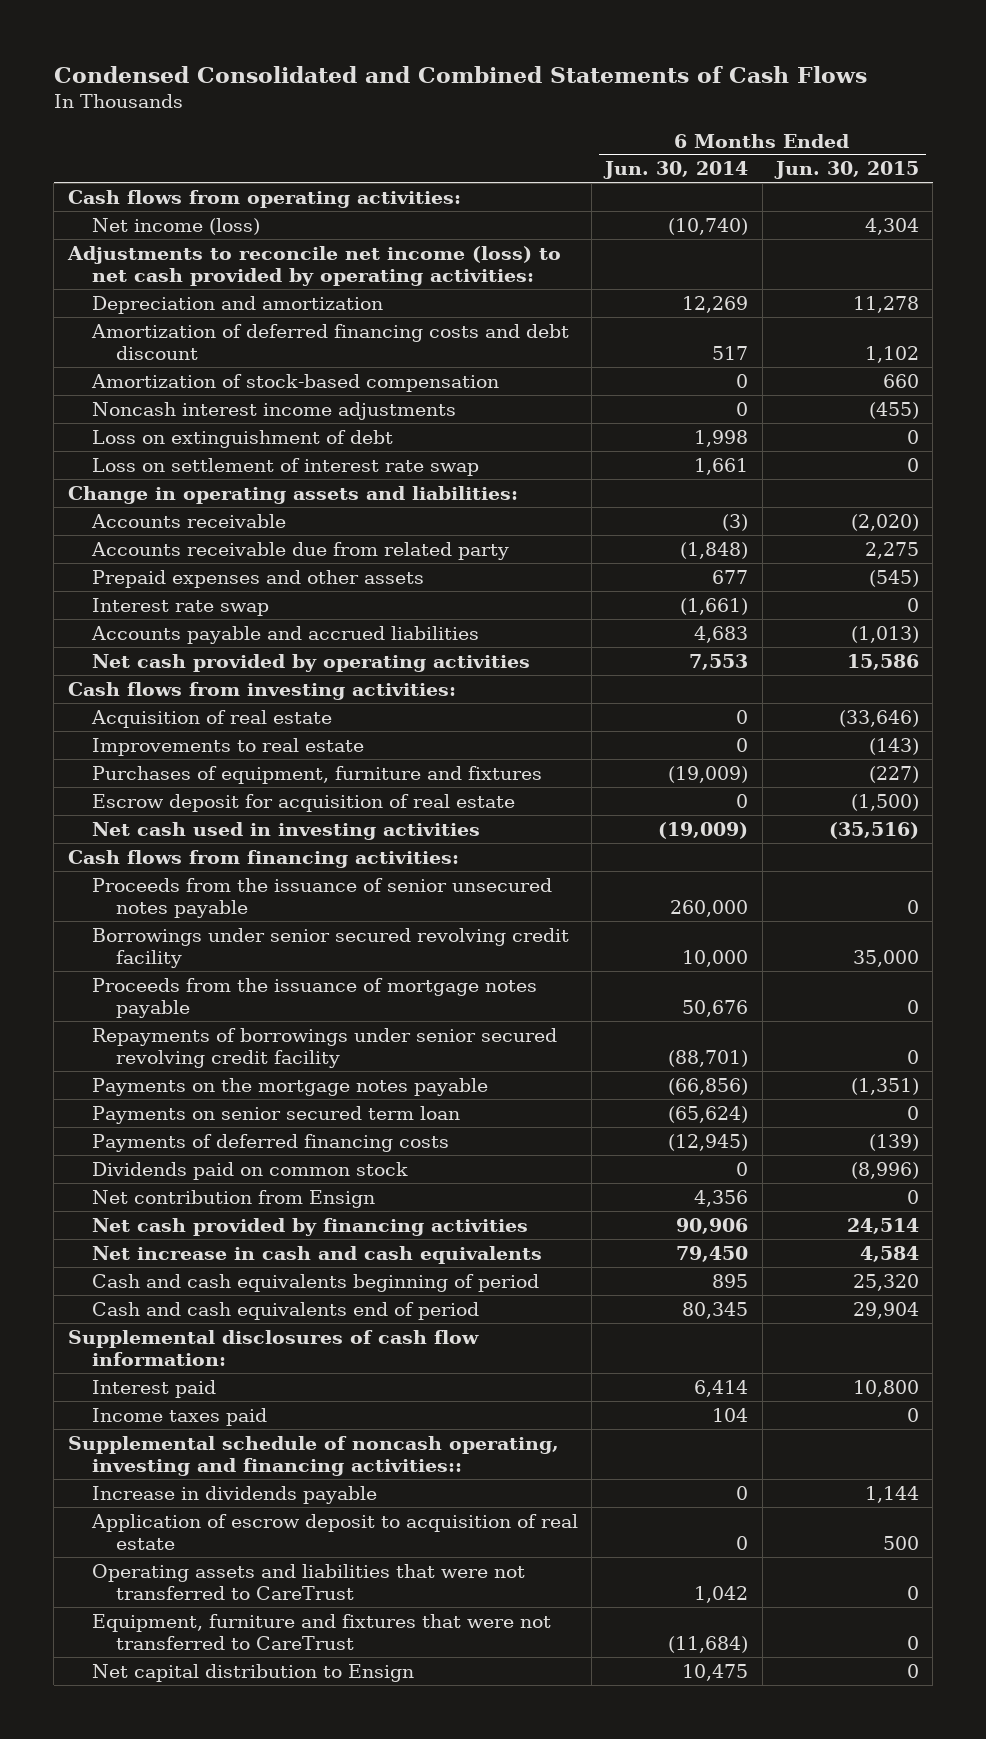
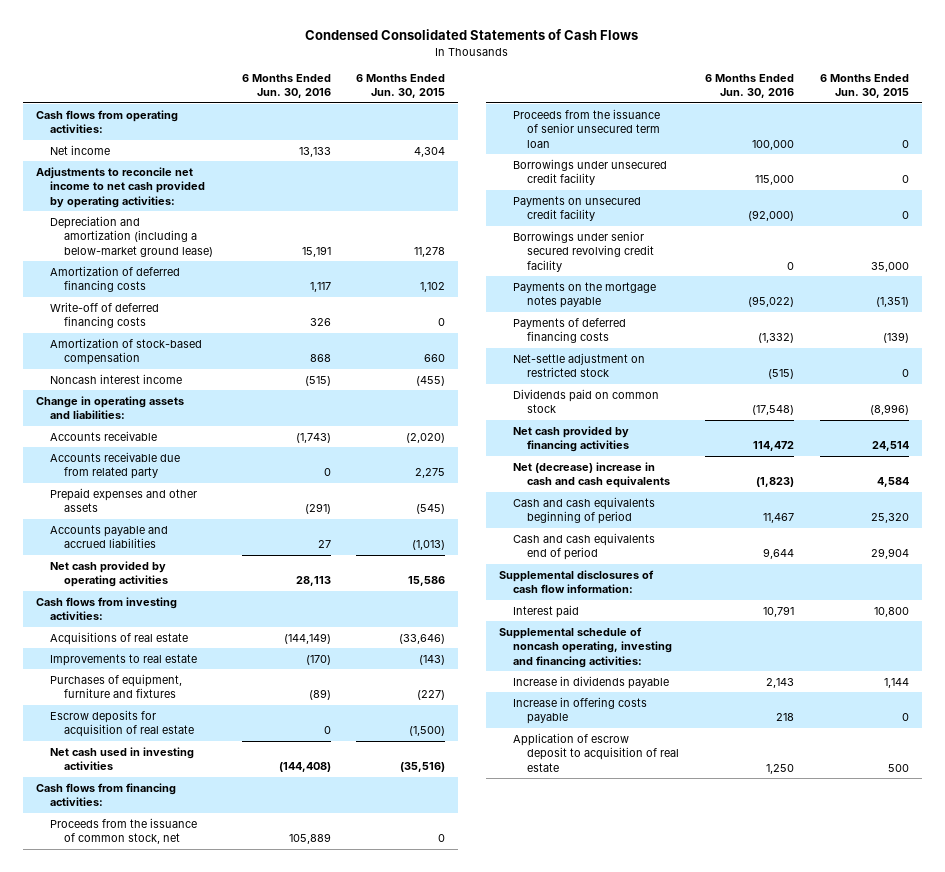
- Condensed Consolidated and Combined Statements of Cash Flows
+ Condensed Consolidated Statements of Cash Flows
- | 6 Months Ended Jun. 30, 2014 | 6 Months Ended Jun. 30, 2015
+ | 6 Months Ended Jun. 30, 2016 | 6 Months Ended Jun. 30, 2015
- Net income (loss) | (10,740) | 4,304
- Adjustments to reconcile net income (loss) to net cash provided by operating activities:
- Depreciation and amortization | 12,269 | 11,278
- Amortization of deferred financing costs and debt discount | 517 | 1,102
+ Net income | 13,133 | 4,304
+ Adjustments to reconcile net income to net cash provided by operating activities:
+ Depreciation and amortization (including a below-market ground lease) | 15,191 | 11,278
+ Amortization of deferred financing costs | 1,117 | 1,102
+ Write-off of deferred financing costs | 326 | 0
- Noncash interest income adjustments | 0 | (455)
- Loss on extinguishment of debt | 1,998 | 0
- Loss on settlement of interest rate swap | 1,661 | 0
+ Noncash interest income | (515) | (455)
- Interest rate swap | (1,661) | 0
- Acquisition of real estate | 0 | (33,646)
+ Acquisitions of real estate | (144,149) | (33,646)
- Escrow deposit for acquisition of real estate | 0 | (1,500)
+ Escrow deposits for acquisition of real estate | 0 | (1,500)
- Proceeds from the issuance of senior unsecured notes payable | 260,000 | 0
+ Proceeds from the issuance of common stock, net | 105,889 | 0
+ Proceeds from the issuance of senior unsecured term loan | 100,000 | 0
+ Borrowings under unsecured credit facility | 115,000 | 0
+ Payments on unsecured credit facility | (92,000) | 0
- Proceeds from the issuance of mortgage notes payable | 50,676 | 0
- Repayments of borrowings under senior secured revolving credit facility | (88,701) | 0
- Payments on senior secured term loan | (65,624) | 0
+ Net-settle adjustment on restricted stock | (515) | 0
- Net contribution from Ensign | 4,356 | 0
- Net increase in cash and cash equivalents | 79,450 | 4,584
+ Net (decrease) increase in cash and cash equivalents | (1,823) | 4,584
- Income taxes paid | 104 | 0
- Supplemental schedule of noncash operating, investing and financing activities::
+ Supplemental schedule of noncash operating, investing and financing activities:
+ Increase in offering costs payable | 218 | 0
- Operating assets and liabilities that were not transferred to CareTrust | 1,042 | 0
- Equipment, furniture and fixtures that were not transferred to CareTrust | (11,684) | 0
- Net capital distribution to Ensign | 10,475 | 0

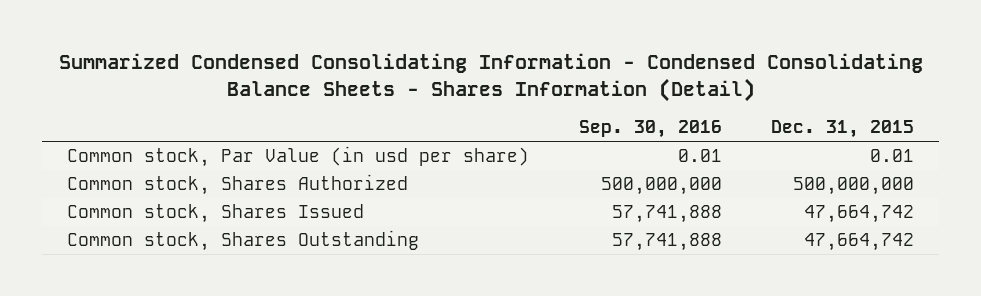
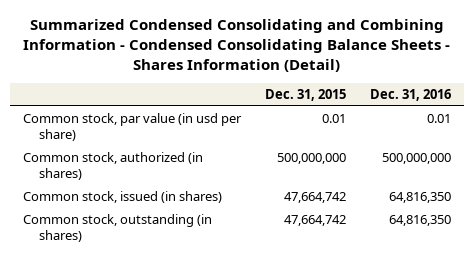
- Summarized Condensed Consolidating Information - Condensed Consolidating Balance Sheets - Shares Information (Detail)
+ Summarized Condensed Consolidating and Combining Information - Condensed Consolidating Balance Sheets - Shares Information (Detail)
- | Sep. 30, 2016 | Dec. 31, 2015
+ | Dec. 31, 2015 | Dec. 31, 2016
- Common stock, Par Value (in usd per share) | 0.01 | 0.01
- Common stock, Shares Authorized | 500,000,000 | 500,000,000
- Common stock, Shares Issued | 57,741,888 | 47,664,742
- Common stock, Shares Outstanding | 57,741,888 | 47,664,742
+ Common stock, par value (in usd per share) | 0.01 | 0.01
+ Common stock, authorized (in shares) | 500,000,000 | 500,000,000
+ Common stock, issued (in shares) | 47,664,742 | 64,816,350
+ Common stock, outstanding (in shares) | 47,664,742 | 64,816,350

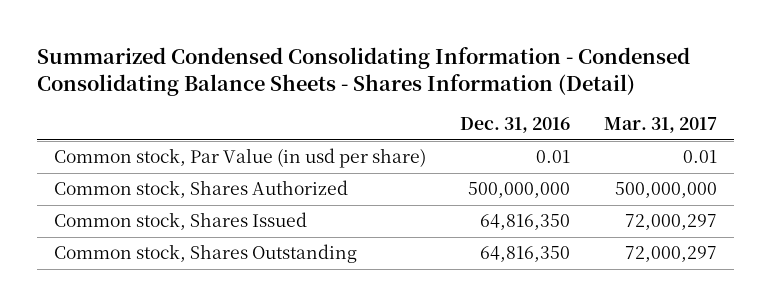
- Summarized Condensed Consolidating and Combining Information - Condensed Consolidating Balance Sheets - Shares Information (Detail)
+ Summarized Condensed Consolidating Information - Condensed Consolidating Balance Sheets - Shares Information (Detail)
- | Dec. 31, 2015 | Dec. 31, 2016
+ | Dec. 31, 2016 | Mar. 31, 2017
- Common stock, par value (in usd per share) | 0.01 | 0.01
- Common stock, authorized (in shares) | 500,000,000 | 500,000,000
- Common stock, issued (in shares) | 47,664,742 | 64,816,350
- Common stock, outstanding (in shares) | 47,664,742 | 64,816,350
+ Common stock, Par Value (in usd per share) | 0.01 | 0.01
+ Common stock, Shares Authorized | 500,000,000 | 500,000,000
+ Common stock, Shares Issued | 64,816,350 | 72,000,297
+ Common stock, Shares Outstanding | 64,816,350 | 72,000,297

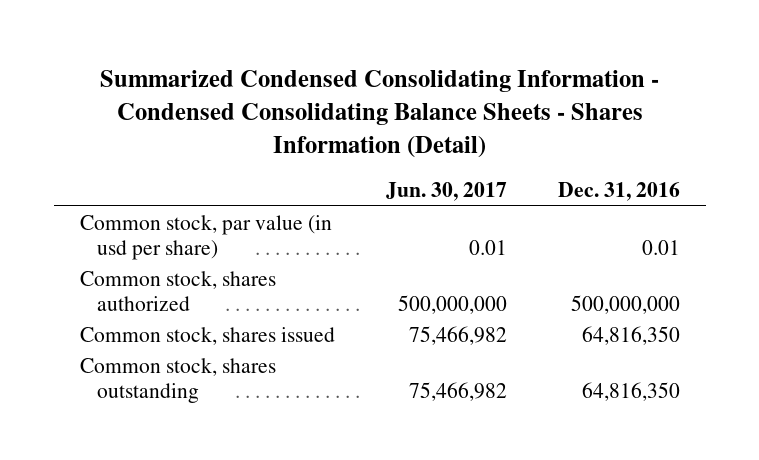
- | Dec. 31, 2016 | Mar. 31, 2017
+ | Jun. 30, 2017 | Dec. 31, 2016
- Common stock, Par Value (in usd per share) | 0.01 | 0.01
- Common stock, Shares Authorized | 500,000,000 | 500,000,000
- Common stock, Shares Issued | 64,816,350 | 72,000,297
- Common stock, Shares Outstanding | 64,816,350 | 72,000,297
+ Common stock, par value (in usd per share) | 0.01 | 0.01
+ Common stock, shares authorized | 500,000,000 | 500,000,000
+ Common stock, shares issued | 75,466,982 | 64,816,350
+ Common stock, shares outstanding | 75,466,982 | 64,816,350

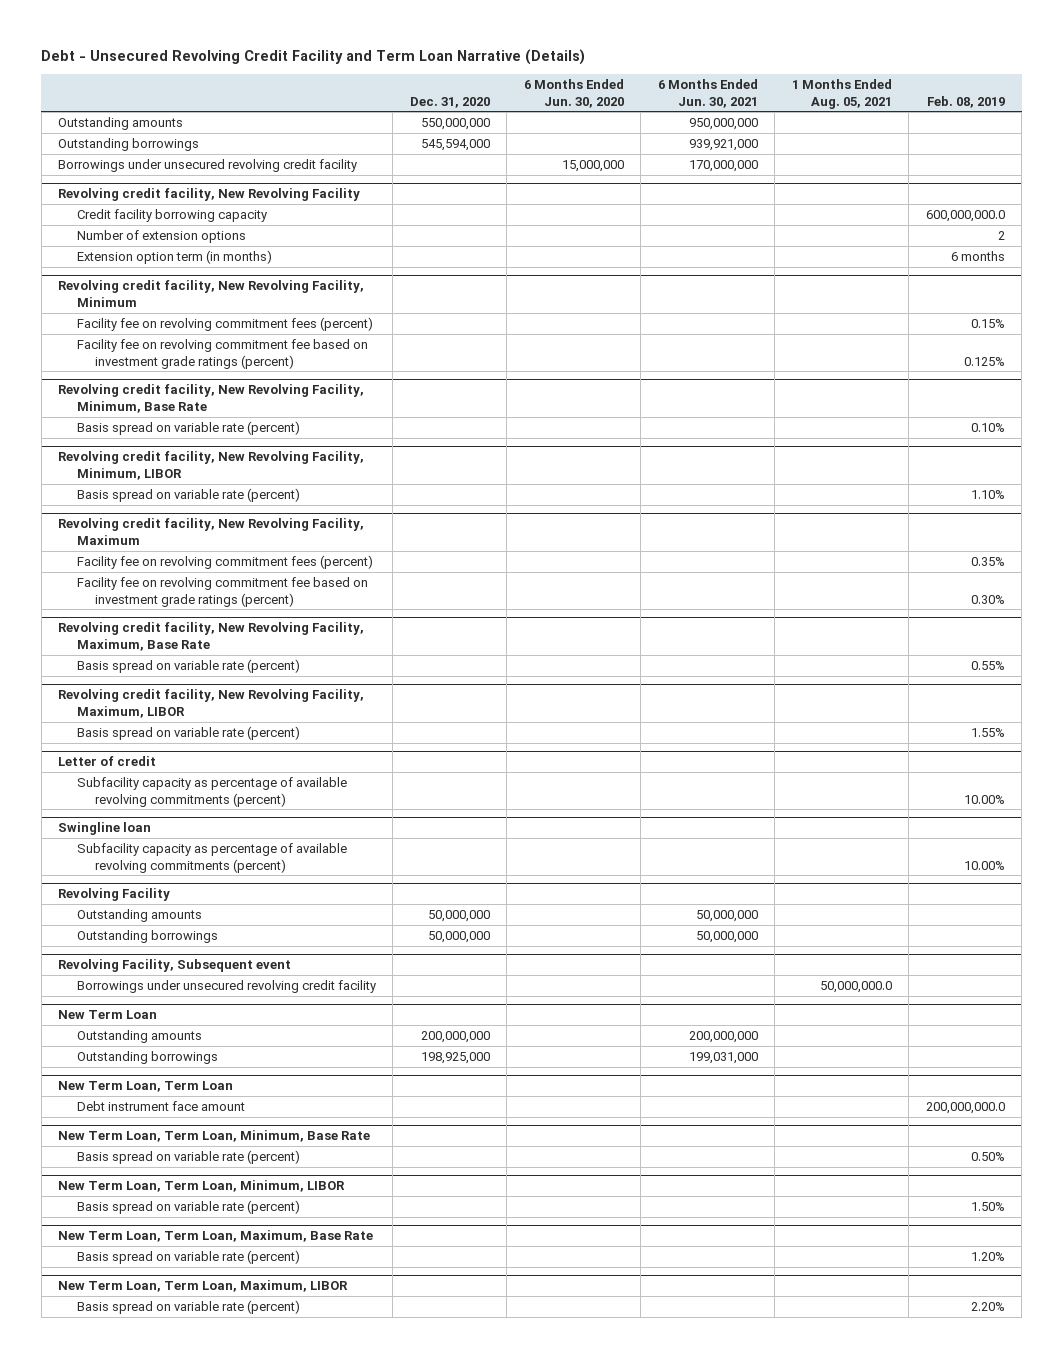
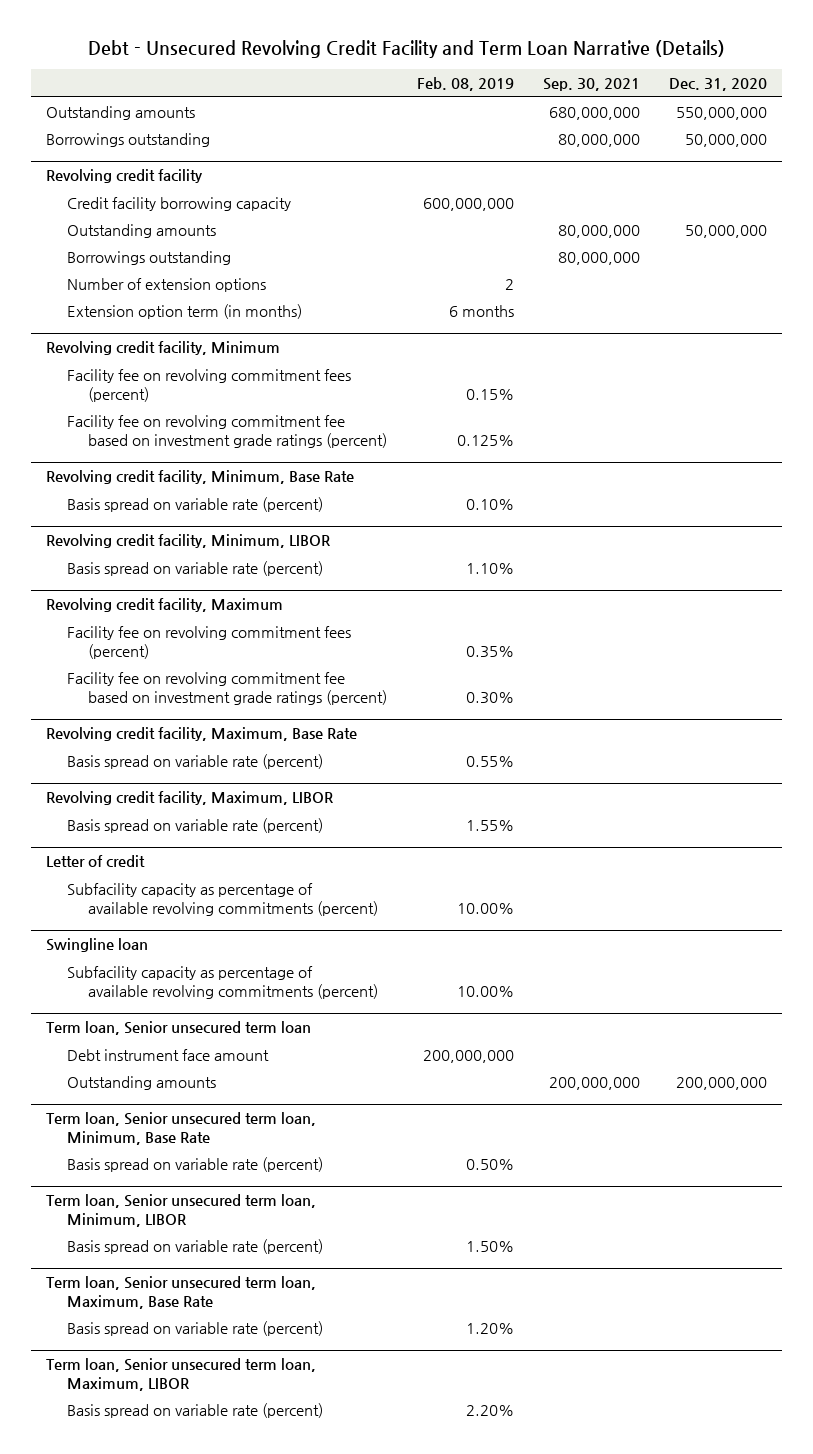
- | Dec. 31, 2020 | 6 Months Ended Jun. 30, 2020 | 6 Months Ended Jun. 30, 2021 | 1 Months Ended Aug. 05, 2021 | Feb. 08, 2019
+ | Feb. 08, 2019 | Sep. 30, 2021 | Dec. 31, 2020
- Outstanding borrowings | 545,594,000 | | 939,921,000 | |
- Borrowings under unsecured revolving credit facility | | 15,000,000 | 170,000,000 | |
- Revolving credit facility, New Revolving Facility
- Credit facility borrowing capacity | | | | | 600,000,000.0
+ Borrowings outstanding | | 80,000,000 | 50,000,000
+ Revolving credit facility
+ Credit facility borrowing capacity | 600,000,000 | |
+ Outstanding amounts | | 80,000,000 | 50,000,000
+ Borrowings outstanding | | 80,000,000 |
- Revolving credit facility, New Revolving Facility, Minimum
+ Revolving credit facility, Minimum
- Revolving credit facility, New Revolving Facility, Minimum, Base Rate
+ Revolving credit facility, Minimum, Base Rate
- Revolving credit facility, New Revolving Facility, Minimum, LIBOR
+ Revolving credit facility, Minimum, LIBOR
- Revolving credit facility, New Revolving Facility, Maximum
+ Revolving credit facility, Maximum
- Revolving credit facility, New Revolving Facility, Maximum, Base Rate
+ Revolving credit facility, Maximum, Base Rate
- Revolving credit facility, New Revolving Facility, Maximum, LIBOR
+ Revolving credit facility, Maximum, LIBOR
- Revolving Facility
- Outstanding amounts | 50,000,000 | | 50,000,000 | |
- Outstanding borrowings | 50,000,000 | | 50,000,000 | |
- Revolving Facility, Subsequent event
- Borrowings under unsecured revolving credit facility | | | | 50,000,000.0 |
- New Term Loan
+ Term loan, Senior unsecured term loan
+ Debt instrument face amount | 200,000,000 | |
- Outstanding borrowings | 198,925,000 | | 199,031,000 | |
- New Term Loan, Term Loan
- Debt instrument face amount | | | | | 200,000,000.0
- New Term Loan, Term Loan, Minimum, Base Rate
+ Term loan, Senior unsecured term loan, Minimum, Base Rate
- New Term Loan, Term Loan, Minimum, LIBOR
+ Term loan, Senior unsecured term loan, Minimum, LIBOR
- New Term Loan, Term Loan, Maximum, Base Rate
+ Term loan, Senior unsecured term loan, Maximum, Base Rate
- New Term Loan, Term Loan, Maximum, LIBOR
+ Term loan, Senior unsecured term loan, Maximum, LIBOR

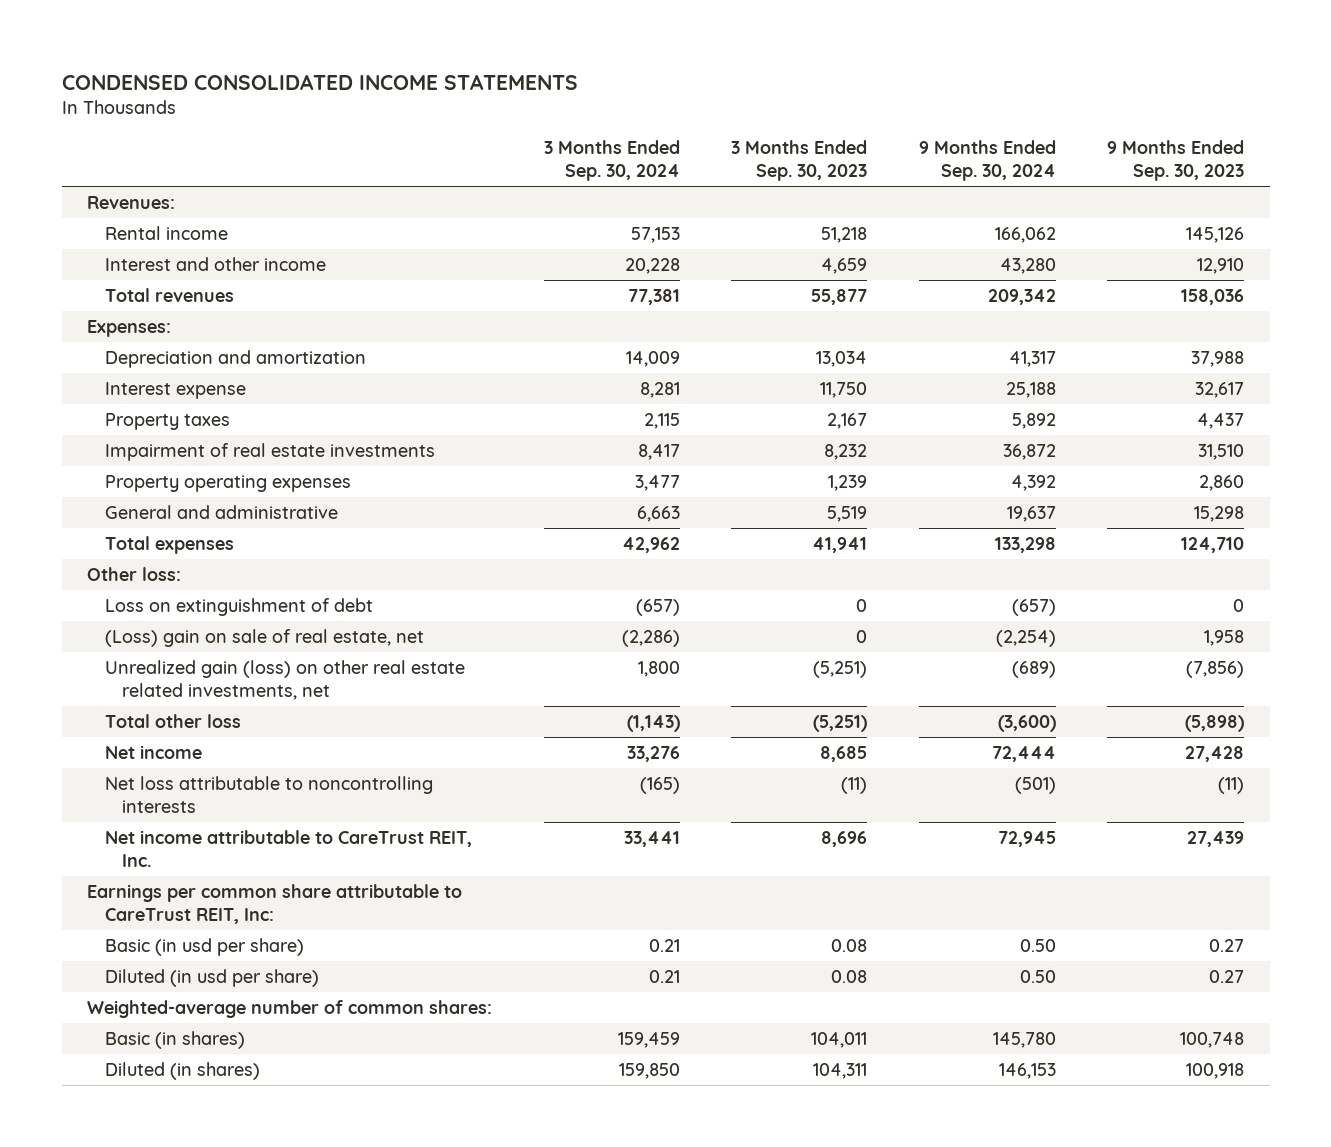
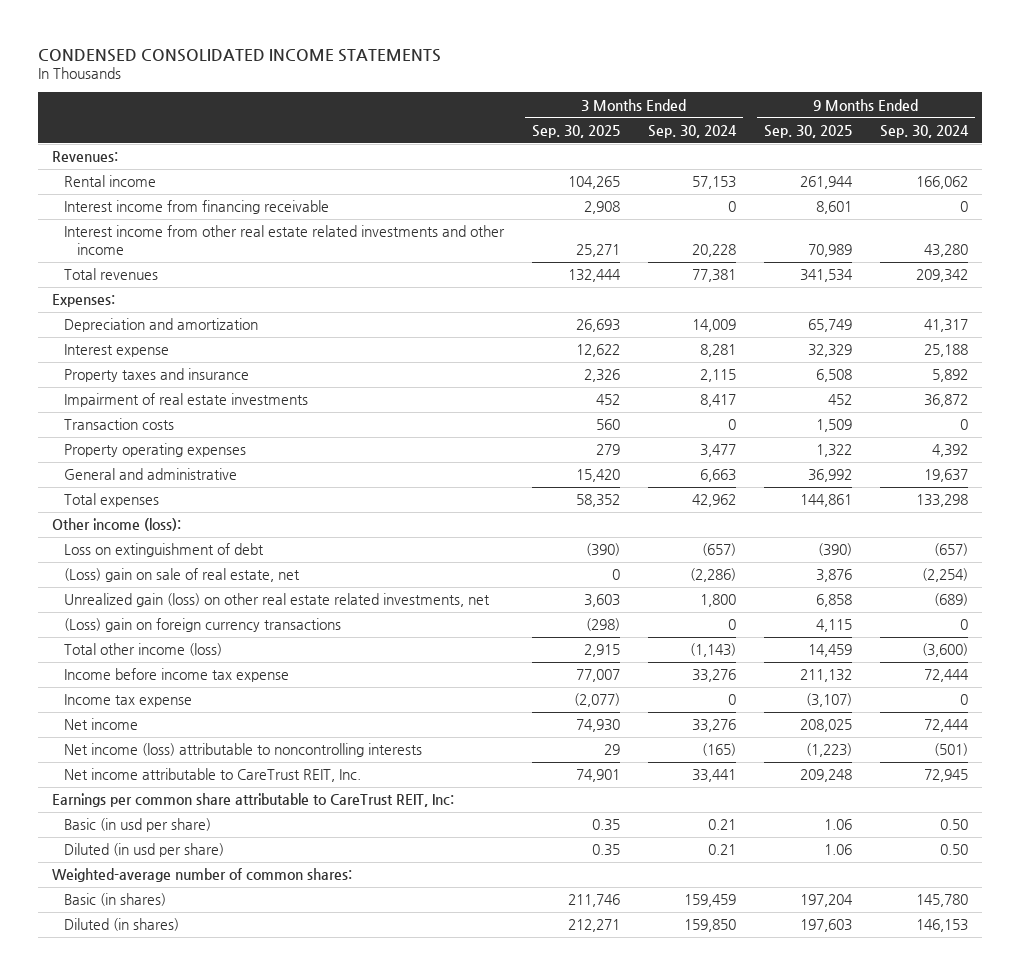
- | 3 Months Ended Sep. 30, 2024 | 3 Months Ended Sep. 30, 2023 | 9 Months Ended Sep. 30, 2024 | 9 Months Ended Sep. 30, 2023
+ | 3 Months Ended Sep. 30, 2025 | 3 Months Ended Sep. 30, 2024 | 9 Months Ended Sep. 30, 2025 | 9 Months Ended Sep. 30, 2024
- Interest and other income | 20,228 | 4,659 | 43,280 | 12,910
+ Interest income from financing receivable | 2,908 | 0 | 8,601 | 0
+ Interest income from other real estate related investments and other income | 25,271 | 20,228 | 70,989 | 43,280
- Property taxes | 2,115 | 2,167 | 5,892 | 4,437
+ Property taxes and insurance | 2,326 | 2,115 | 6,508 | 5,892
+ Transaction costs | 560 | 0 | 1,509 | 0
- Other loss:
+ Other income (loss):
- Total other loss | (1,143) | (5,251) | (3,600) | (5,898)
+ (Loss) gain on foreign currency transactions | (298) | 0 | 4,115 | 0
+ Total other income (loss) | 2,915 | (1,143) | 14,459 | (3,600)
+ Income before income tax expense | 77,007 | 33,276 | 211,132 | 72,444
+ Income tax expense | (2,077) | 0 | (3,107) | 0
- Net loss attributable to noncontrolling interests | (165) | (11) | (501) | (11)
+ Net income (loss) attributable to noncontrolling interests | 29 | (165) | (1,223) | (501)

